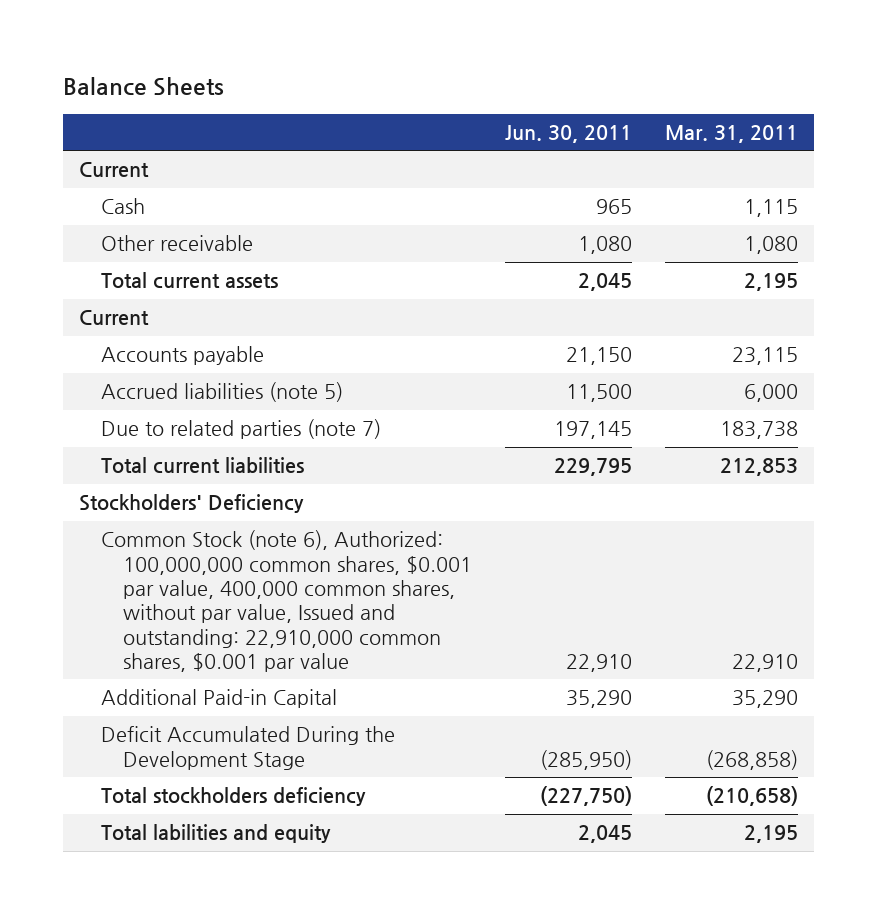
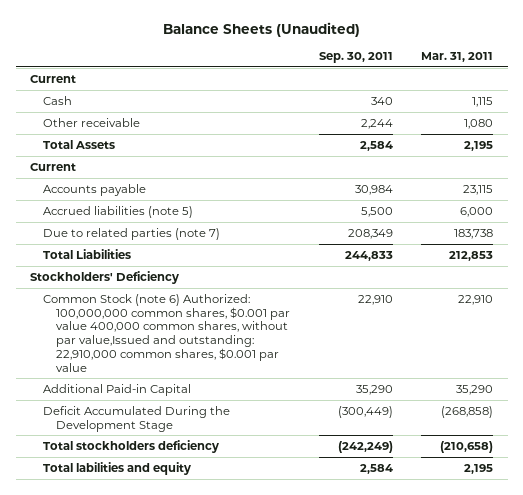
- Balance Sheets
+ Balance Sheets (Unaudited)
- | Jun. 30, 2011 | Mar. 31, 2011
+ | Sep. 30, 2011 | Mar. 31, 2011
- Total current assets | 2,045 | 2,195
+ Total Assets | 2,584 | 2,195
- Total current liabilities | 229,795 | 212,853
+ Total Liabilities | 244,833 | 212,853
- Common Stock (note 6), Authorized: 100,000,000 common shares, $0.001 par value, 400,000 common shares, without par value, Issued and outstanding: 22,910,000 common shares, $0.001 par value | 22,910 | 22,910
+ Common Stock (note 6) Authorized: 100,000,000 common shares, $0.001 par value 400,000 common shares, without par value,Issued and outstanding: 22,910,000 common shares, $0.001 par value | 22,910 | 22,910

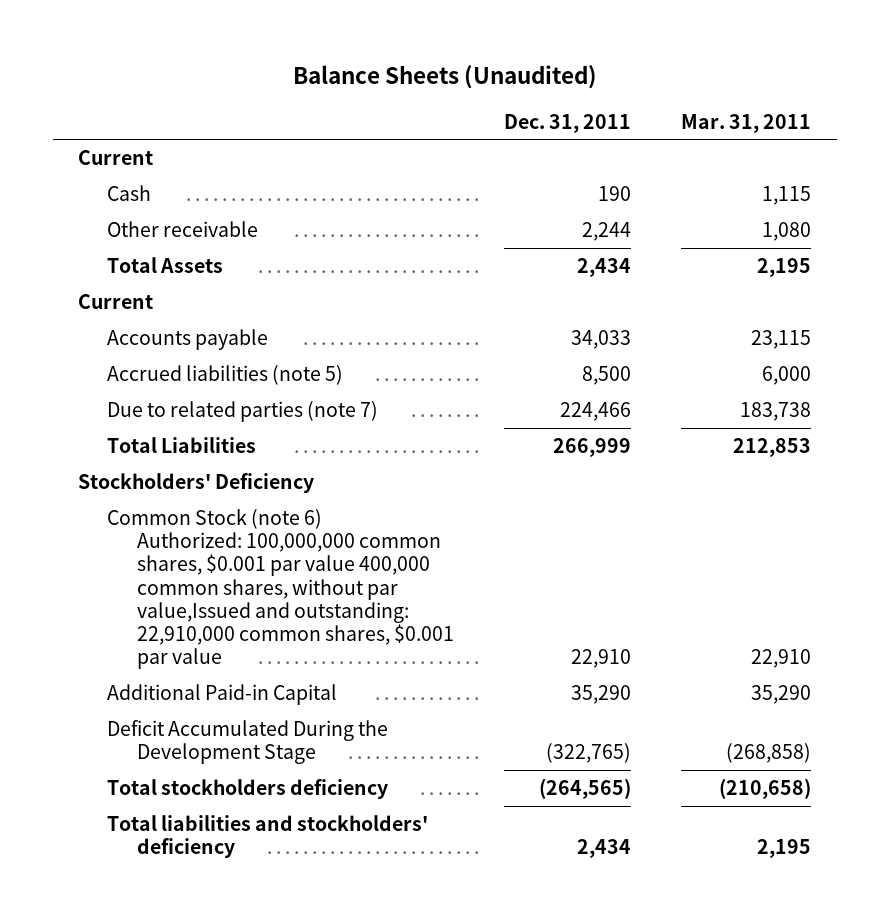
- | Sep. 30, 2011 | Mar. 31, 2011
+ | Dec. 31, 2011 | Mar. 31, 2011
- Total labilities and equity | 2,584 | 2,195
+ Total liabilities and stockholders' deficiency | 2,434 | 2,195

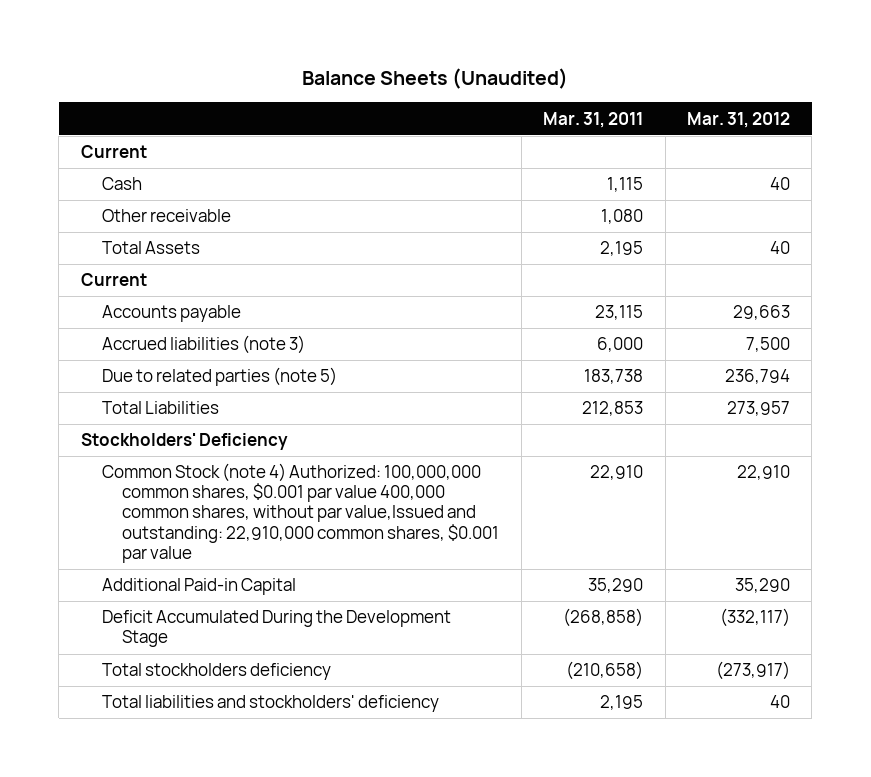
- | Dec. 31, 2011 | Mar. 31, 2011
+ | Mar. 31, 2011 | Mar. 31, 2012
- Accrued liabilities (note 5) | 8,500 | 6,000
- Due to related parties (note 7) | 224,466 | 183,738
+ Accrued liabilities (note 3) | 6,000 | 7,500
+ Due to related parties (note 5) | 183,738 | 236,794
- Common Stock (note 6) Authorized: 100,000,000 common shares, $0.001 par value 400,000 common shares, without par value,Issued and outstanding: 22,910,000 common shares, $0.001 par value | 22,910 | 22,910
+ Common Stock (note 4) Authorized: 100,000,000 common shares, $0.001 par value 400,000 common shares, without par value,Issued and outstanding: 22,910,000 common shares, $0.001 par value | 22,910 | 22,910

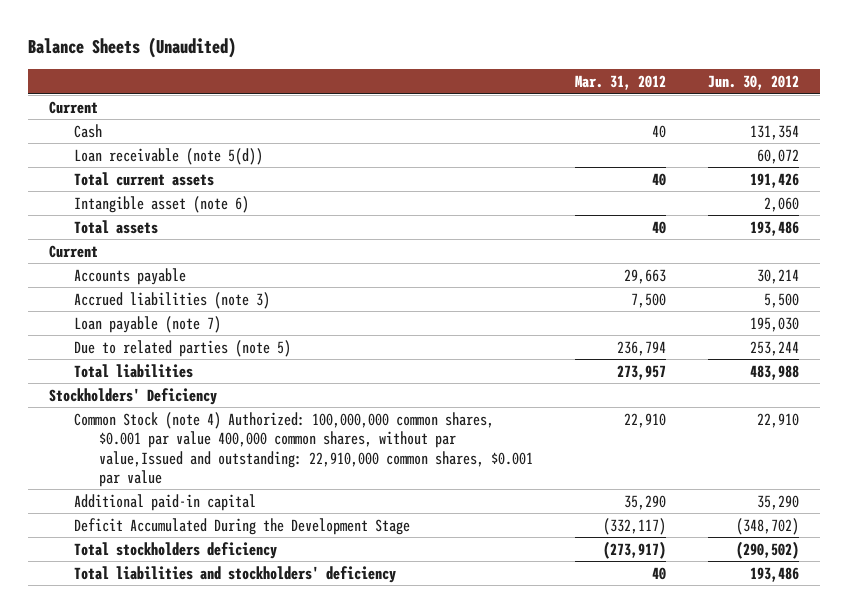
- | Mar. 31, 2011 | Mar. 31, 2012
+ | Mar. 31, 2012 | Jun. 30, 2012
- Other receivable | 1,080 |
- Total Assets | 2,195 | 40
+ Loan receivable (note 5(d)) | | 60,072
+ Total current assets | 40 | 191,426
+ Intangible asset (note 6) | | 2,060
+ Total assets | 40 | 193,486
+ Loan payable (note 7) | | 195,030
- Total Liabilities | 212,853 | 273,957
+ Total liabilities | 273,957 | 483,988
- Additional Paid-in Capital | 35,290 | 35,290
+ Additional paid-in capital | 35,290 | 35,290

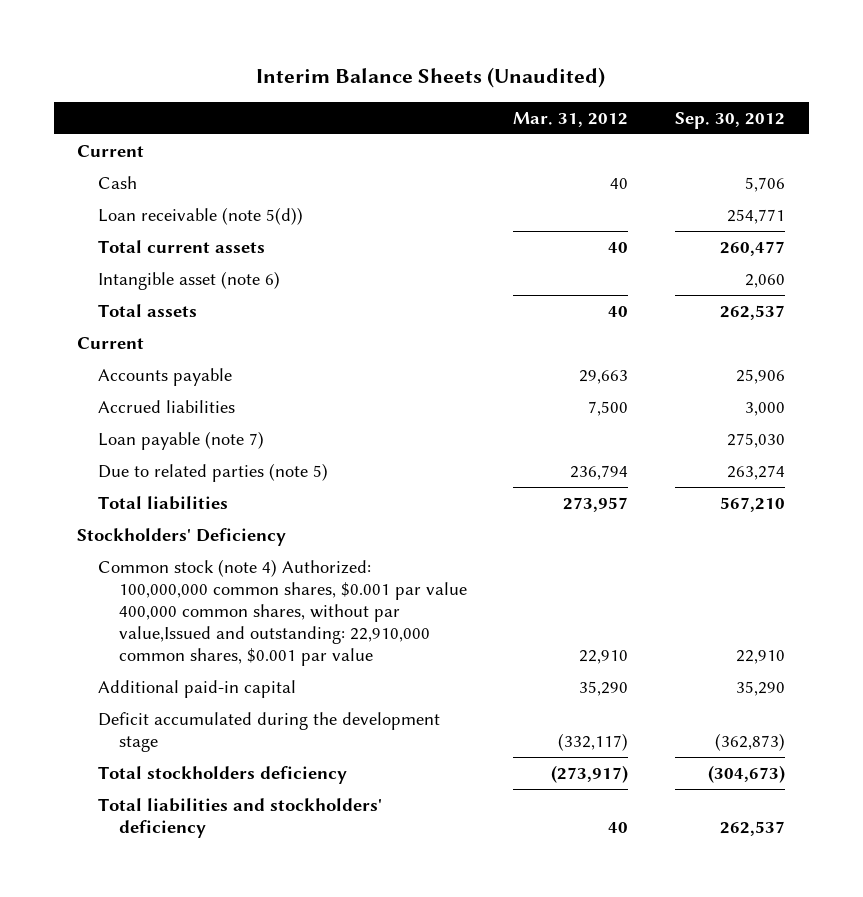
- Balance Sheets (Unaudited)
+ Interim Balance Sheets (Unaudited)
- | Mar. 31, 2012 | Jun. 30, 2012
+ | Mar. 31, 2012 | Sep. 30, 2012
- Accrued liabilities (note 3) | 7,500 | 5,500
+ Accrued liabilities | 7,500 | 3,000
- Common Stock (note 4) Authorized: 100,000,000 common shares, $0.001 par value 400,000 common shares, without par value,Issued and outstanding: 22,910,000 common shares, $0.001 par value | 22,910 | 22,910
+ Common stock (note 4) Authorized: 100,000,000 common shares, $0.001 par value 400,000 common shares, without par value,Issued and outstanding: 22,910,000 common shares, $0.001 par value | 22,910 | 22,910
- Deficit Accumulated During the Development Stage | (332,117) | (348,702)
+ Deficit accumulated during the development stage | (332,117) | (362,873)

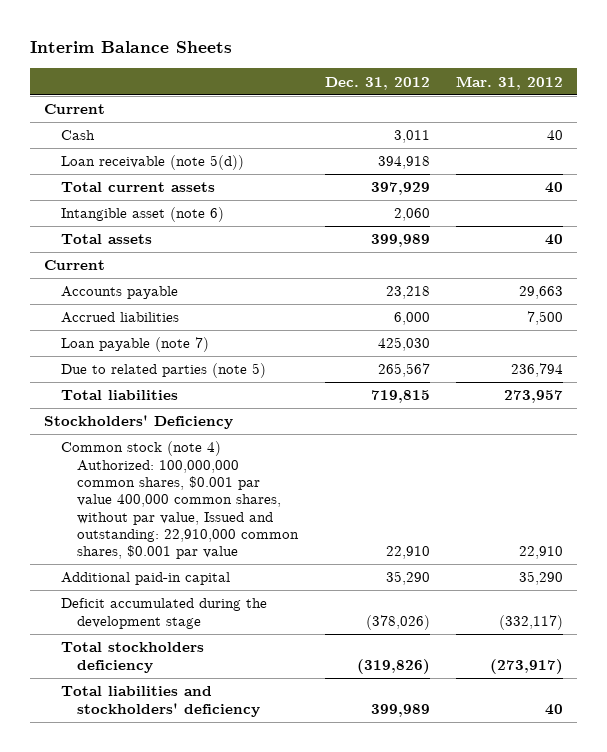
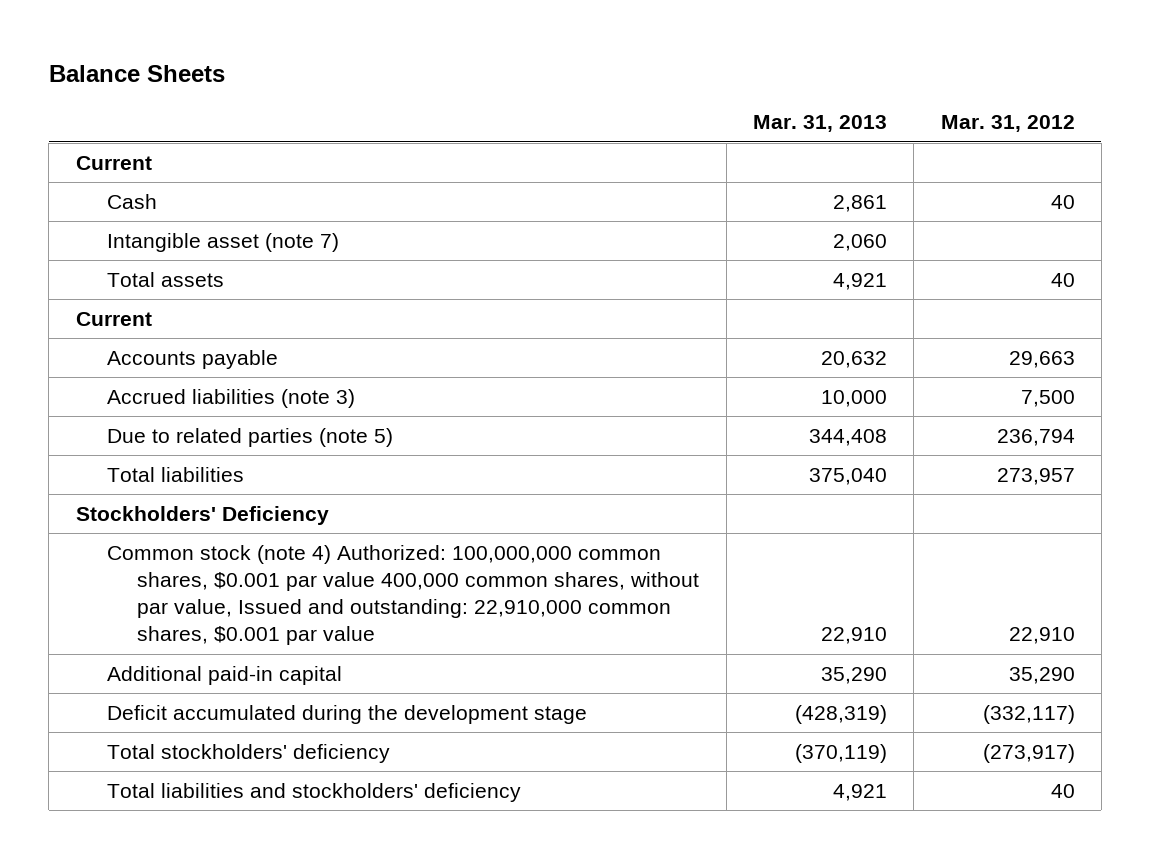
- Interim Balance Sheets
+ Balance Sheets
- | Dec. 31, 2012 | Mar. 31, 2012
+ | Mar. 31, 2013 | Mar. 31, 2012
- Loan receivable (note 5(d)) | 394,918 |
- Total current assets | 397,929 | 40
- Intangible asset (note 6) | 2,060 |
+ Intangible asset (note 7) | 2,060 |
- Accrued liabilities | 6,000 | 7,500
- Loan payable (note 7) | 425,030 |
+ Accrued liabilities (note 3) | 10,000 | 7,500
- Total stockholders deficiency | (319,826) | (273,917)
+ Total stockholders' deficiency | (370,119) | (273,917)

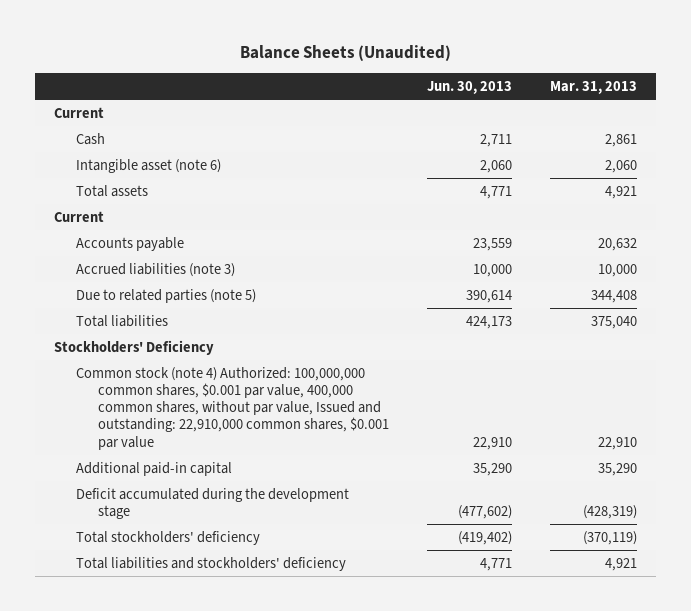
- Balance Sheets
+ Balance Sheets (Unaudited)
- | Mar. 31, 2013 | Mar. 31, 2012
+ | Jun. 30, 2013 | Mar. 31, 2013
- Intangible asset (note 7) | 2,060 |
+ Intangible asset (note 6) | 2,060 | 2,060
- Common stock (note 4) Authorized: 100,000,000 common shares, $0.001 par value 400,000 common shares, without par value, Issued and outstanding: 22,910,000 common shares, $0.001 par value | 22,910 | 22,910
+ Common stock (note 4) Authorized: 100,000,000 common shares, $0.001 par value, 400,000 common shares, without par value, Issued and outstanding: 22,910,000 common shares, $0.001 par value | 22,910 | 22,910

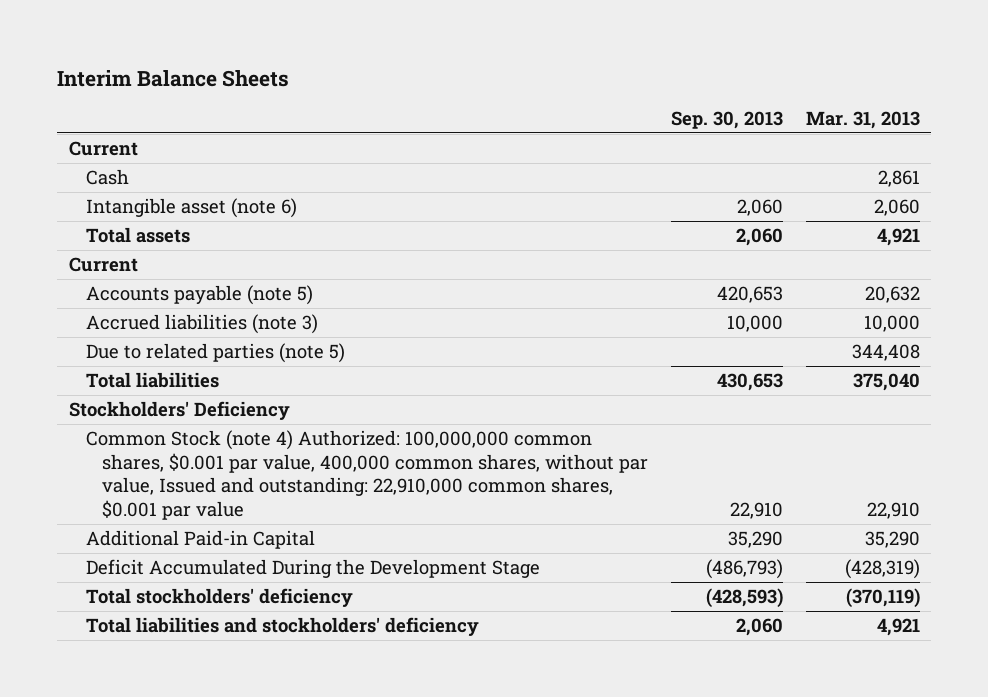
- Balance Sheets (Unaudited)
+ Interim Balance Sheets
- | Jun. 30, 2013 | Mar. 31, 2013
+ | Sep. 30, 2013 | Mar. 31, 2013
- Accounts payable | 23,559 | 20,632
+ Accounts payable (note 5) | 420,653 | 20,632
- Common stock (note 4) Authorized: 100,000,000 common shares, $0.001 par value, 400,000 common shares, without par value, Issued and outstanding: 22,910,000 common shares, $0.001 par value | 22,910 | 22,910
- Additional paid-in capital | 35,290 | 35,290
- Deficit accumulated during the development stage | (477,602) | (428,319)
+ Common Stock (note 4) Authorized: 100,000,000 common shares, $0.001 par value, 400,000 common shares, without par value, Issued and outstanding: 22,910,000 common shares, $0.001 par value | 22,910 | 22,910
+ Additional Paid-in Capital | 35,290 | 35,290
+ Deficit Accumulated During the Development Stage | (486,793) | (428,319)

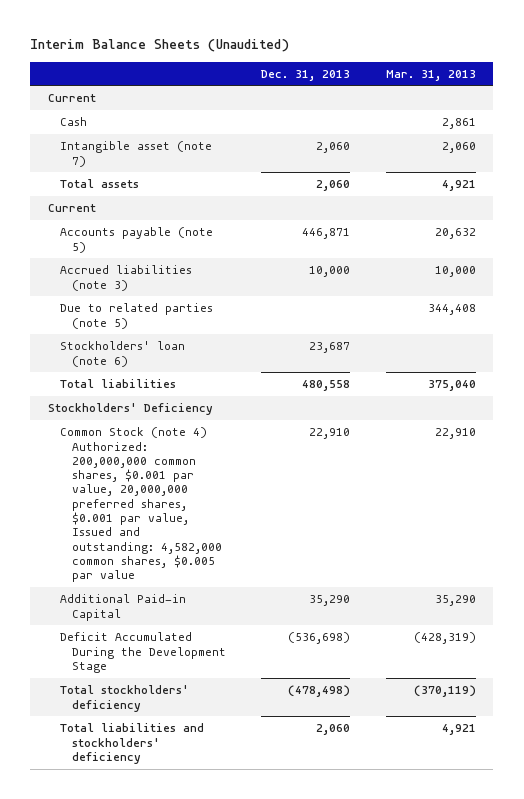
- Interim Balance Sheets
+ Interim Balance Sheets (Unaudited)
- | Sep. 30, 2013 | Mar. 31, 2013
+ | Dec. 31, 2013 | Mar. 31, 2013
- Intangible asset (note 6) | 2,060 | 2,060
+ Intangible asset (note 7) | 2,060 | 2,060
+ Stockholders' loan (note 6) | 23,687 |
- Common Stock (note 4) Authorized: 100,000,000 common shares, $0.001 par value, 400,000 common shares, without par value, Issued and outstanding: 22,910,000 common shares, $0.001 par value | 22,910 | 22,910
+ Common Stock (note 4) Authorized: 200,000,000 common shares, $0.001 par value, 20,000,000 preferred shares, $0.001 par value, Issued and outstanding: 4,582,000 common shares, $0.005 par value | 22,910 | 22,910

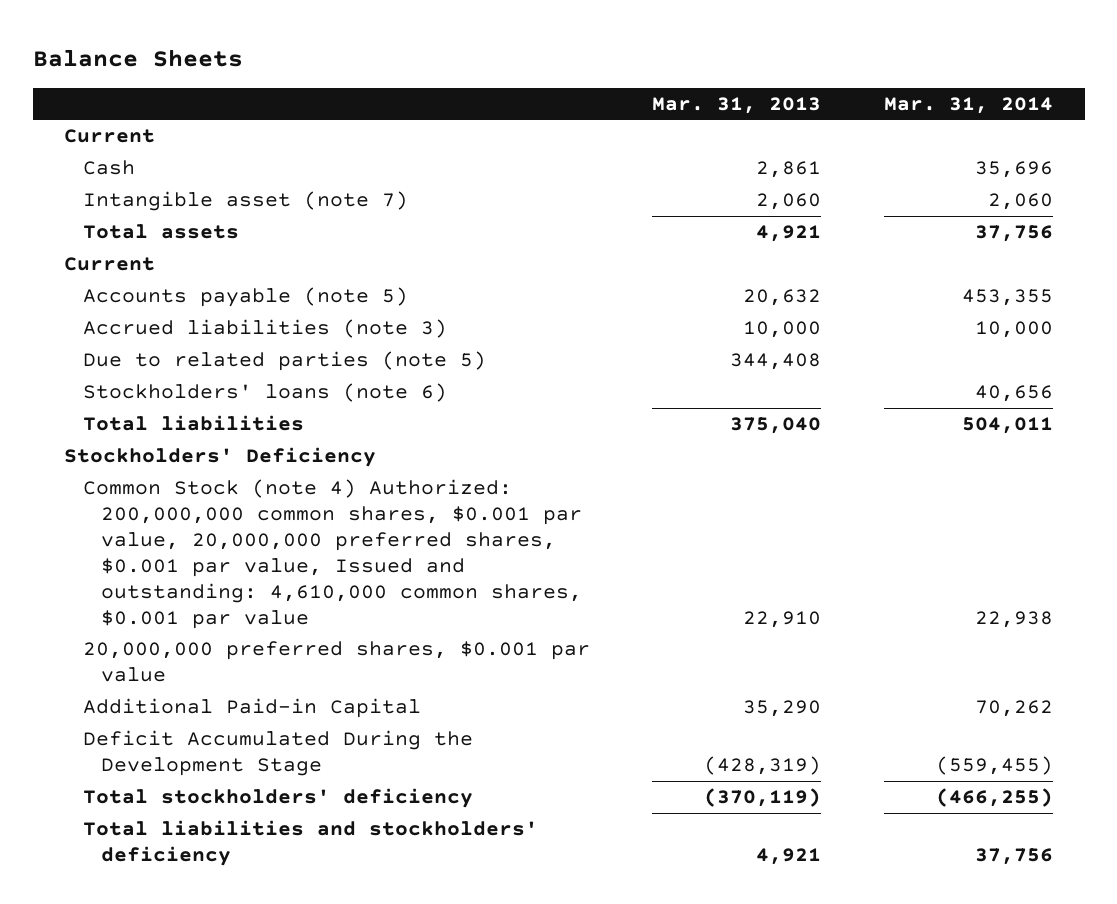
- Interim Balance Sheets (Unaudited)
+ Balance Sheets
- | Dec. 31, 2013 | Mar. 31, 2013
+ | Mar. 31, 2013 | Mar. 31, 2014
- Stockholders' loan (note 6) | 23,687 |
+ Stockholders' loans (note 6) | | 40,656
- Common Stock (note 4) Authorized: 200,000,000 common shares, $0.001 par value, 20,000,000 preferred shares, $0.001 par value, Issued and outstanding: 4,582,000 common shares, $0.005 par value | 22,910 | 22,910
+ Common Stock (note 4) Authorized: 200,000,000 common shares, $0.001 par value, 20,000,000 preferred shares, $0.001 par value, Issued and outstanding: 4,610,000 common shares, $0.001 par value | 22,910 | 22,938
+ 20,000,000 preferred shares, $0.001 par value

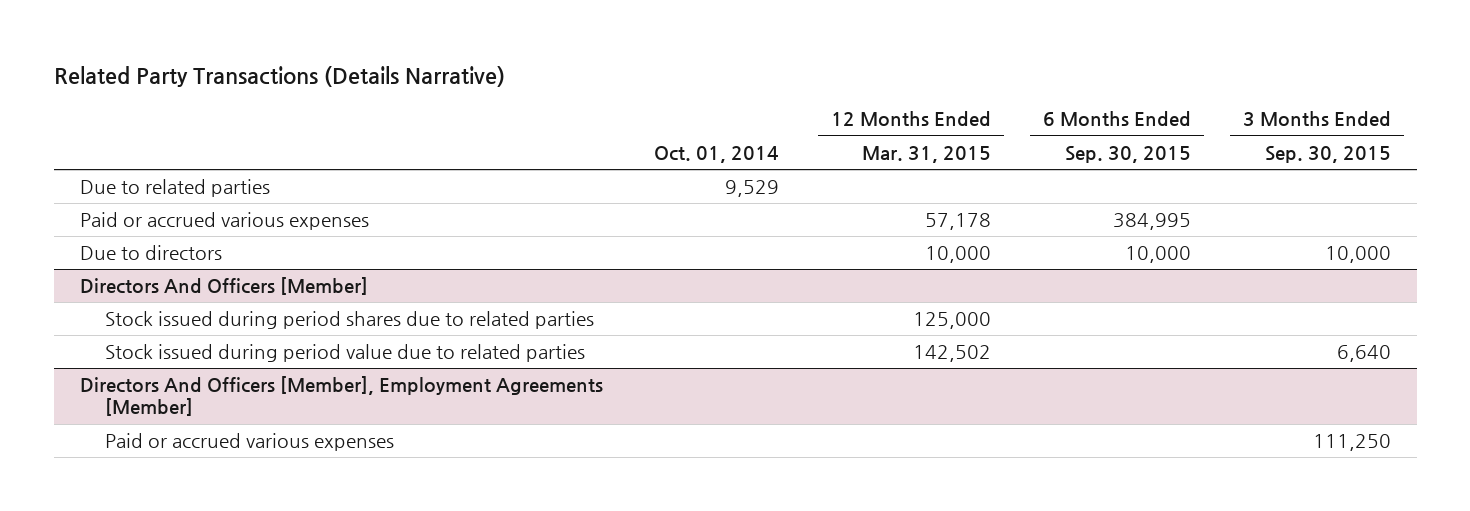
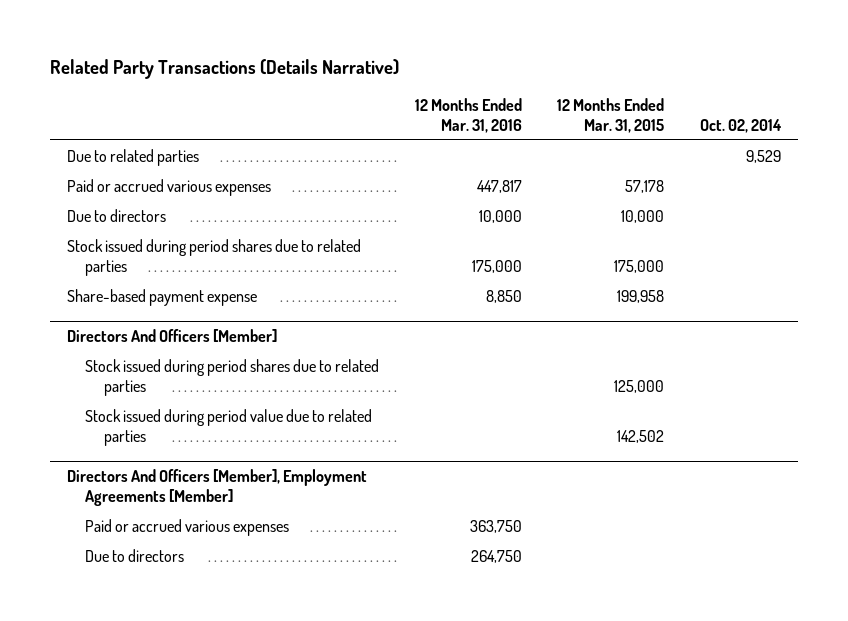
- | Oct. 01, 2014 | 12 Months Ended Mar. 31, 2015 | 6 Months Ended Sep. 30, 2015 | 3 Months Ended Sep. 30, 2015
+ | 12 Months Ended Mar. 31, 2016 | 12 Months Ended Mar. 31, 2015 | Oct. 02, 2014
+ Stock issued during period shares due to related parties | 175,000 | 175,000 |
+ Share-based payment expense | 8,850 | 199,958 |
@ Directors And Officers [Member], Employment Agreements [Member]
+ Due to directors | 264,750 | |

